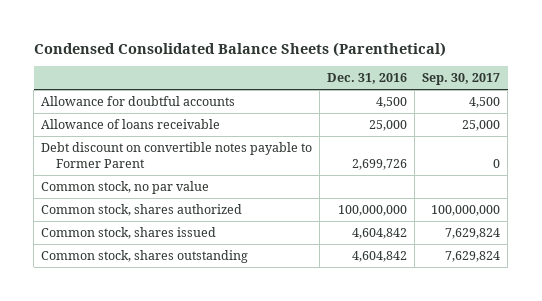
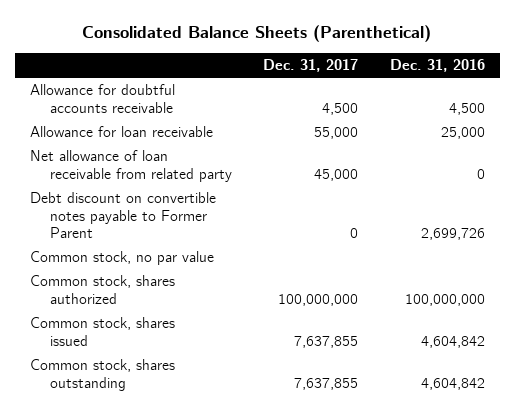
- Condensed Consolidated Balance Sheets (Parenthetical)
+ Consolidated Balance Sheets (Parenthetical)
- | Dec. 31, 2016 | Sep. 30, 2017
+ | Dec. 31, 2017 | Dec. 31, 2016
- Allowance for doubtful accounts | 4,500 | 4,500
- Allowance of loans receivable | 25,000 | 25,000
+ Allowance for doubtful accounts receivable | 4,500 | 4,500
+ Allowance for loan receivable | 55,000 | 25,000
+ Net allowance of loan receivable from related party | 45,000 | 0

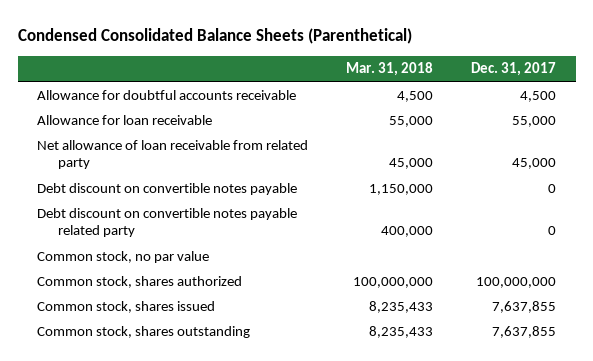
- Consolidated Balance Sheets (Parenthetical)
+ Condensed Consolidated Balance Sheets (Parenthetical)
- | Dec. 31, 2017 | Dec. 31, 2016
+ | Mar. 31, 2018 | Dec. 31, 2017
- Debt discount on convertible notes payable to Former Parent | 0 | 2,699,726
+ Debt discount on convertible notes payable | 1,150,000 | 0
+ Debt discount on convertible notes payable related party | 400,000 | 0

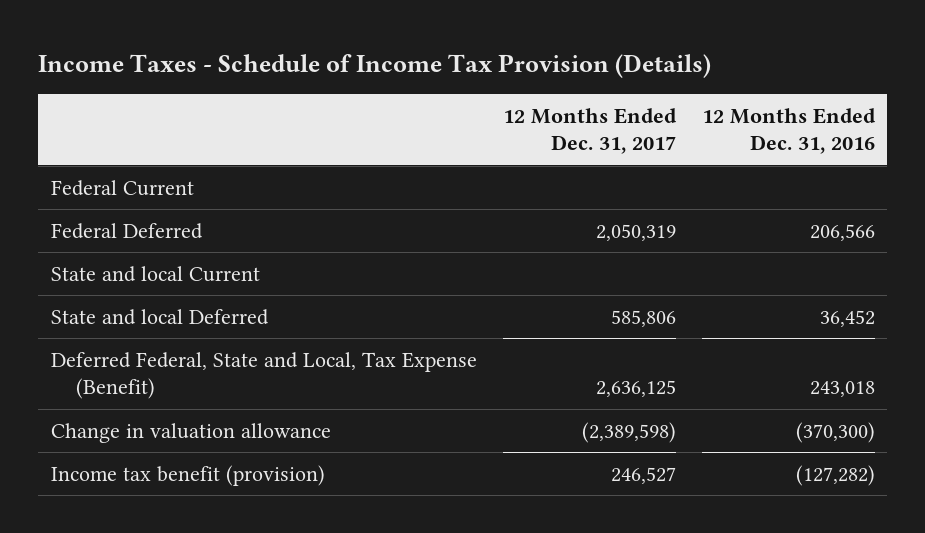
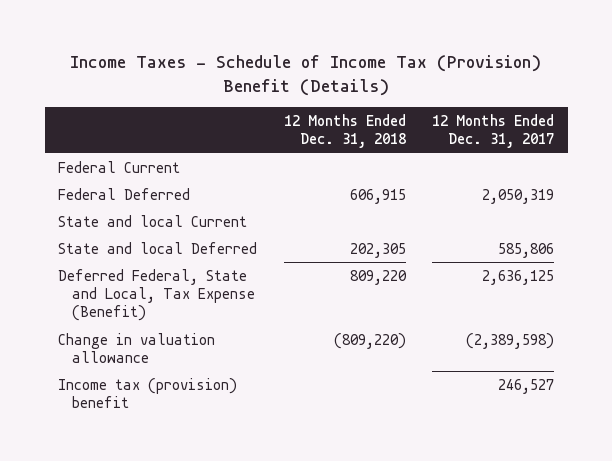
- Income Taxes - Schedule of Income Tax Provision (Details)
+ Income Taxes - Schedule of Income Tax (Provision) Benefit (Details)
- | 12 Months Ended Dec. 31, 2017 | 12 Months Ended Dec. 31, 2016
+ | 12 Months Ended Dec. 31, 2018 | 12 Months Ended Dec. 31, 2017
- Income tax benefit (provision) | 246,527 | (127,282)
+ Income tax (provision) benefit | | 246,527

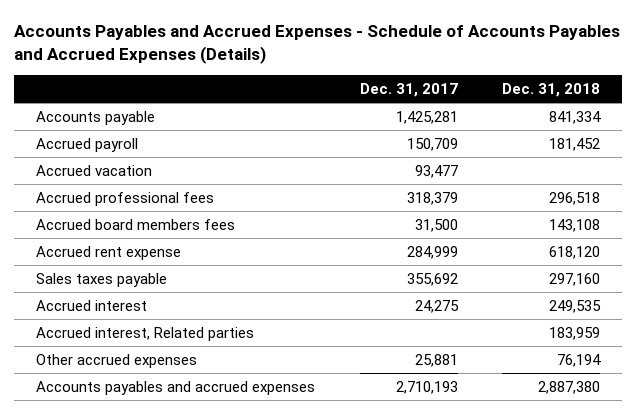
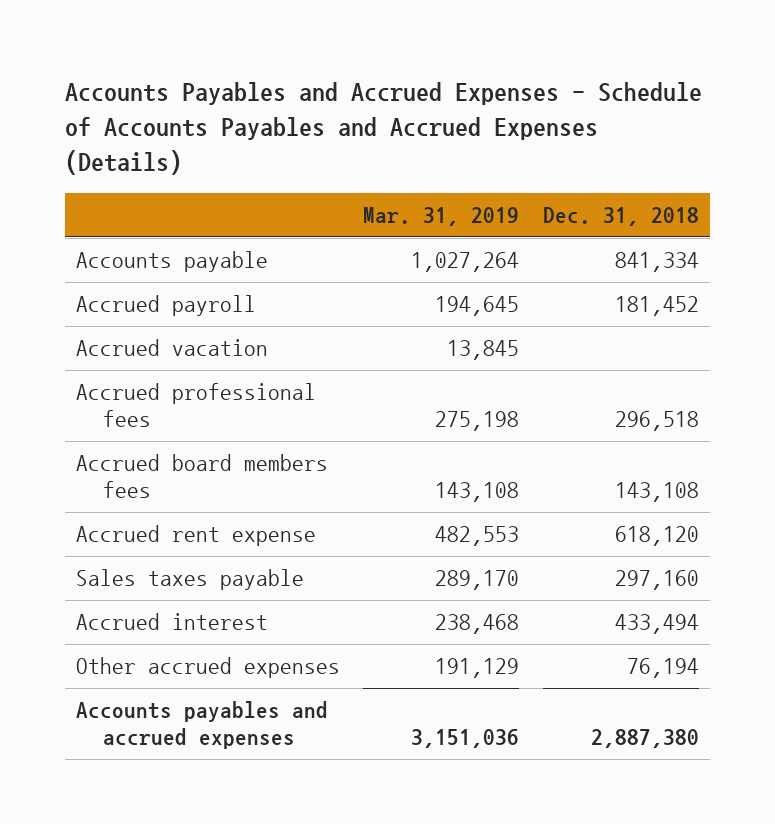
- | Dec. 31, 2017 | Dec. 31, 2018
+ | Mar. 31, 2019 | Dec. 31, 2018
- Accrued interest | 24,275 | 249,535
- Accrued interest, Related parties | | 183,959
+ Accrued interest | 238,468 | 433,494

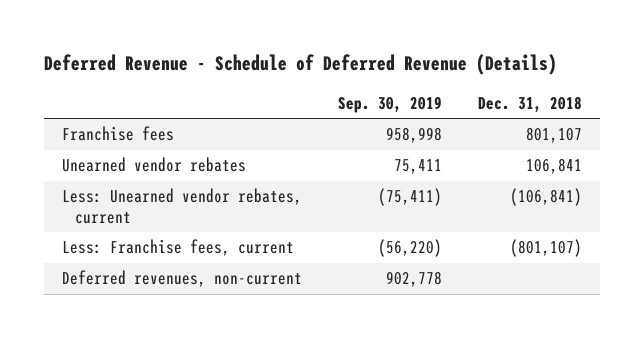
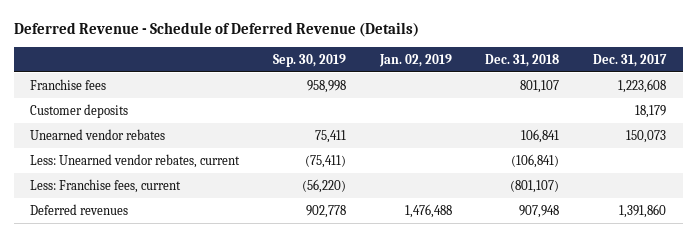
- | Sep. 30, 2019 | Dec. 31, 2018
+ | Sep. 30, 2019 | Jan. 02, 2019 | Dec. 31, 2018 | Dec. 31, 2017
+ Customer deposits | | | | 18,179
- Deferred revenues, non-current | 902,778 |
+ Deferred revenues | 902,778 | 1,476,488 | 907,948 | 1,391,860

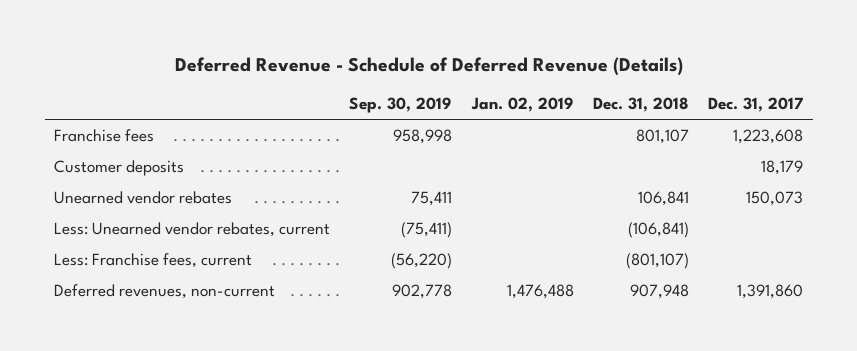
- Deferred revenues | 902,778 | 1,476,488 | 907,948 | 1,391,860
+ Deferred revenues, non-current | 902,778 | 1,476,488 | 907,948 | 1,391,860

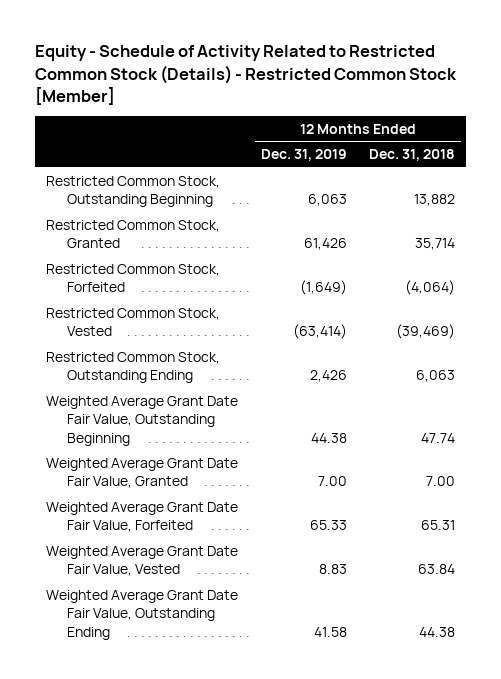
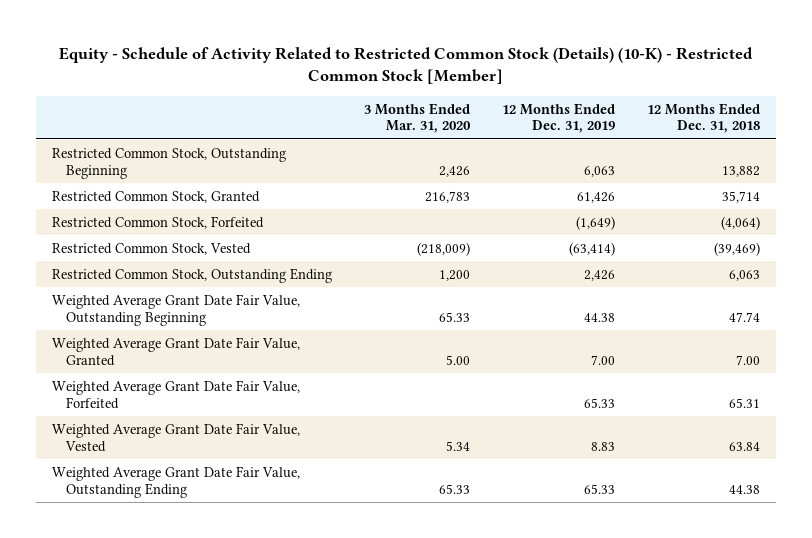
- Equity - Schedule of Activity Related to Restricted Common Stock (Details) - Restricted Common Stock [Member]
+ Equity - Schedule of Activity Related to Restricted Common Stock (Details) (10-K) - Restricted Common Stock [Member]
- | 12 Months Ended Dec. 31, 2019 | 12 Months Ended Dec. 31, 2018
+ | 3 Months Ended Mar. 31, 2020 | 12 Months Ended Dec. 31, 2019 | 12 Months Ended Dec. 31, 2018
- Weighted Average Grant Date Fair Value, Outstanding Ending | 41.58 | 44.38
+ Weighted Average Grant Date Fair Value, Outstanding Ending | 65.33 | 65.33 | 44.38

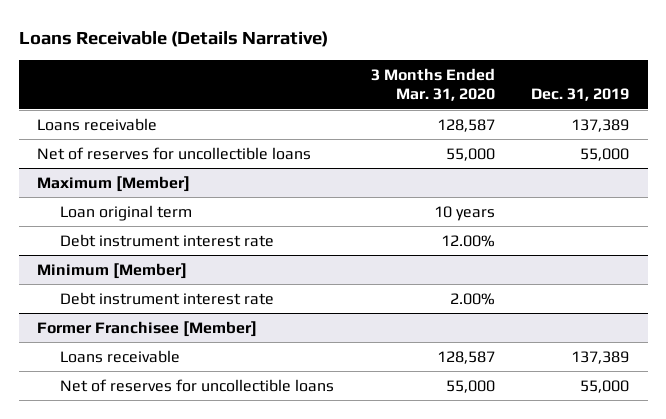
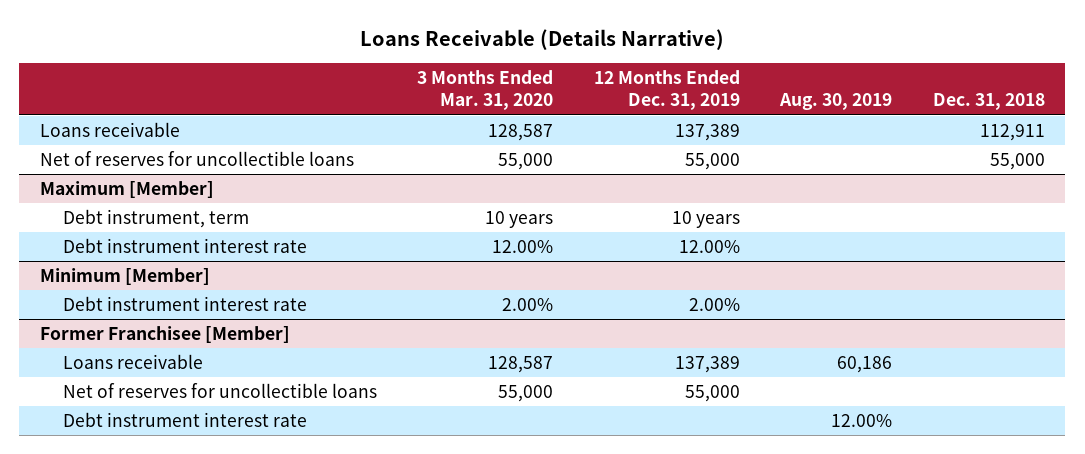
- | 3 Months Ended Mar. 31, 2020 | Dec. 31, 2019
+ | 3 Months Ended Mar. 31, 2020 | 12 Months Ended Dec. 31, 2019 | Aug. 30, 2019 | Dec. 31, 2018
@ Maximum [Member]
- Loan original term | 10 years |
+ Debt instrument, term | 10 years | 10 years | |
@ Former Franchisee [Member]
+ Debt instrument interest rate | | | 12.00% |

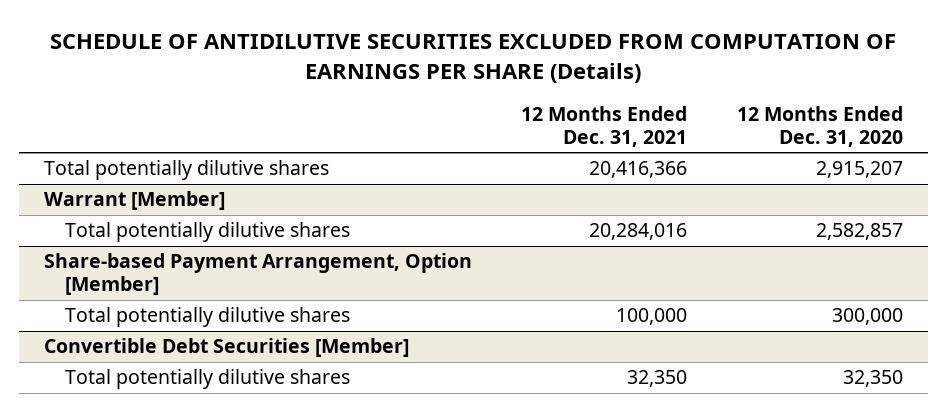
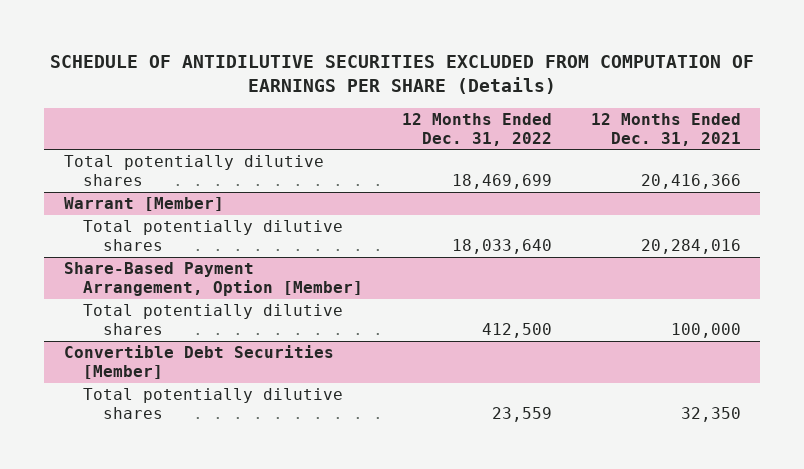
- | 12 Months Ended Dec. 31, 2021 | 12 Months Ended Dec. 31, 2020
+ | 12 Months Ended Dec. 31, 2022 | 12 Months Ended Dec. 31, 2021
- Share-based Payment Arrangement, Option [Member]
+ Share-Based Payment Arrangement, Option [Member]

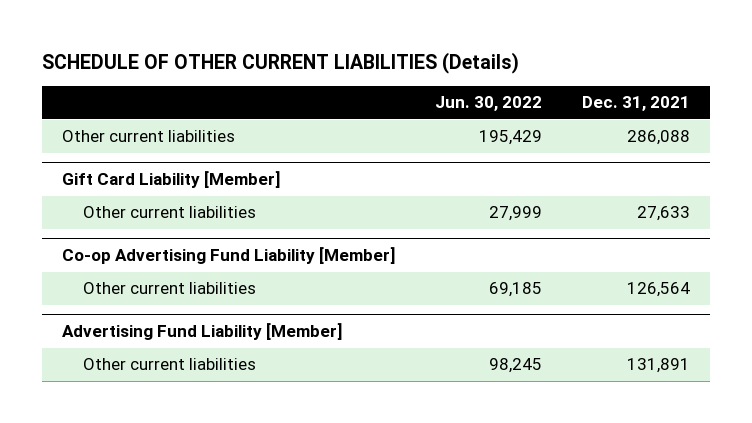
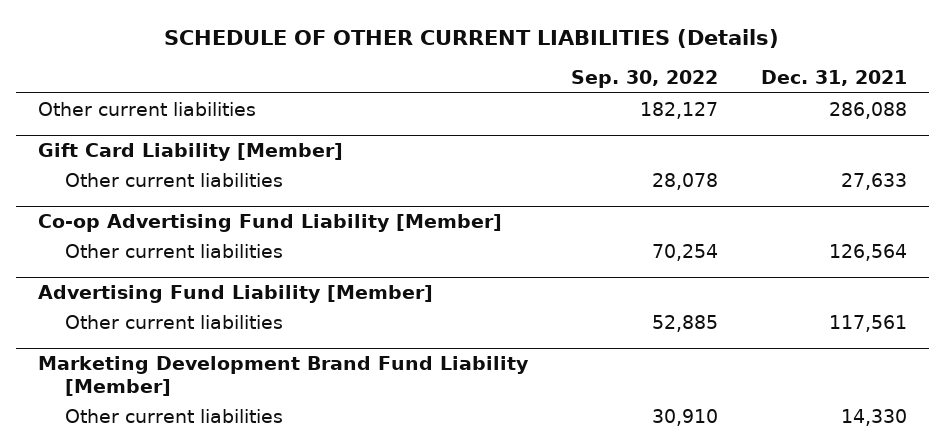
- | Jun. 30, 2022 | Dec. 31, 2021
+ | Sep. 30, 2022 | Dec. 31, 2021
@ Advertising Fund Liability [Member]
- Other current liabilities | 98,245 | 131,891
+ Other current liabilities | 52,885 | 117,561
+ Marketing Development Brand Fund Liability [Member]
+ Other current liabilities | 30,910 | 14,330

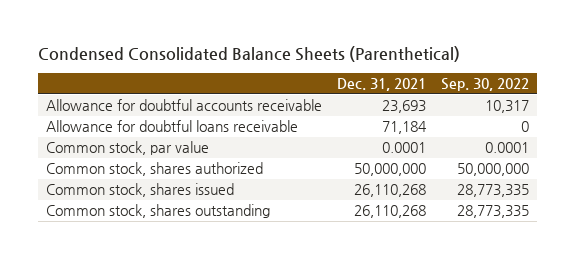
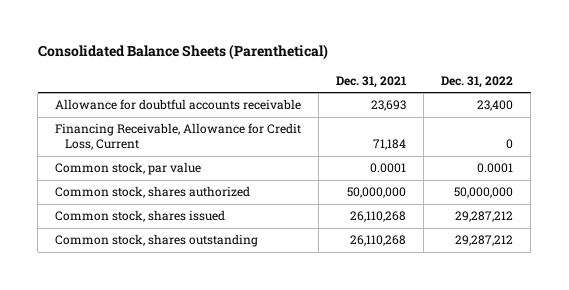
- Condensed Consolidated Balance Sheets (Parenthetical)
+ Consolidated Balance Sheets (Parenthetical)
- | Dec. 31, 2021 | Sep. 30, 2022
+ | Dec. 31, 2021 | Dec. 31, 2022
- Allowance for doubtful loans receivable | 71,184 | 0
+ Financing Receivable, Allowance for Credit Loss, Current | 71,184 | 0

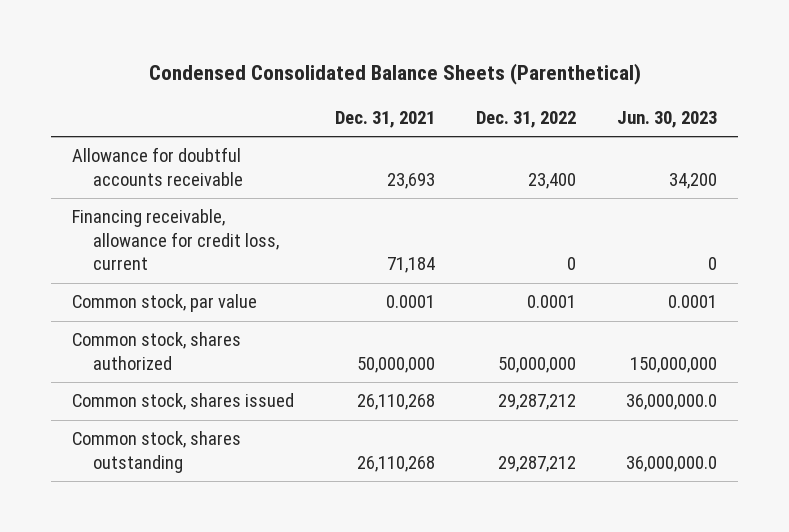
- Consolidated Balance Sheets (Parenthetical)
+ Condensed Consolidated Balance Sheets (Parenthetical)
- | Dec. 31, 2021 | Dec. 31, 2022
+ | Dec. 31, 2021 | Dec. 31, 2022 | Jun. 30, 2023
- Financing Receivable, Allowance for Credit Loss, Current | 71,184 | 0
+ Financing receivable, allowance for credit loss, current | 71,184 | 0 | 0

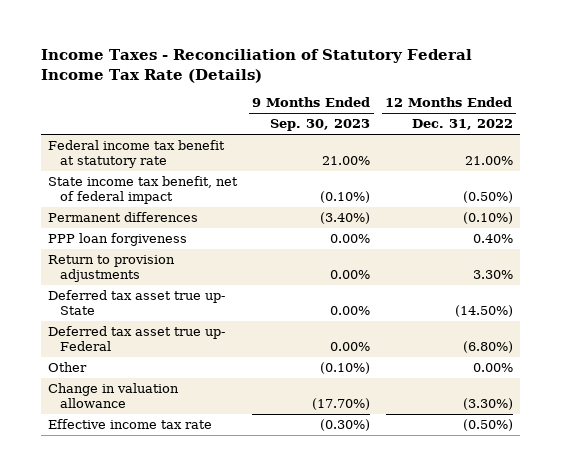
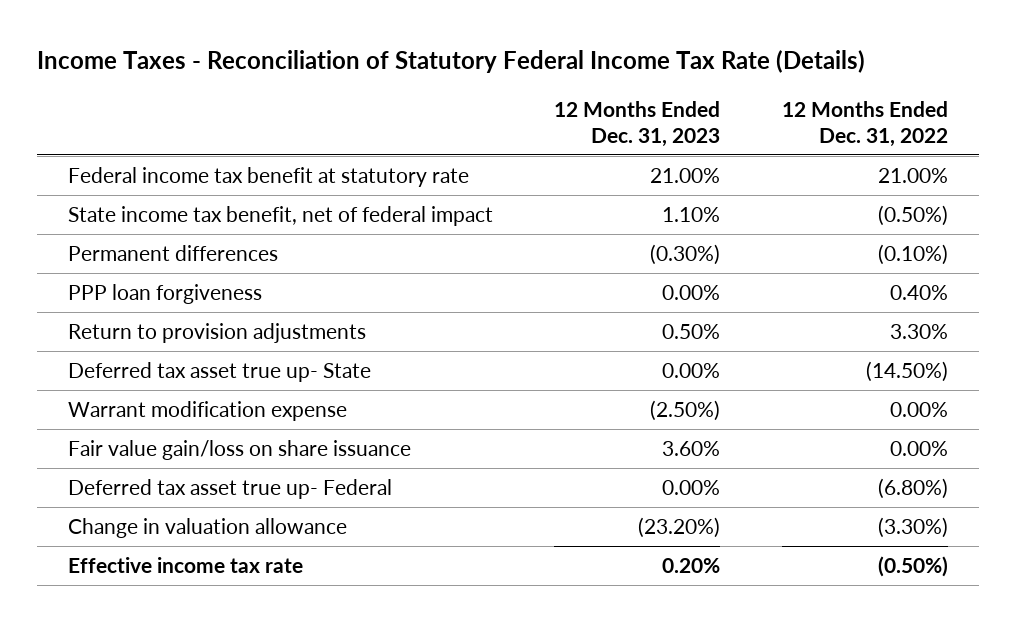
- | 9 Months Ended Sep. 30, 2023 | 12 Months Ended Dec. 31, 2022
+ | 12 Months Ended Dec. 31, 2023 | 12 Months Ended Dec. 31, 2022
+ Warrant modification expense | (2.50%) | 0.00%
+ Fair value gain/loss on share issuance | 3.60% | 0.00%
- Other | (0.10%) | 0.00%

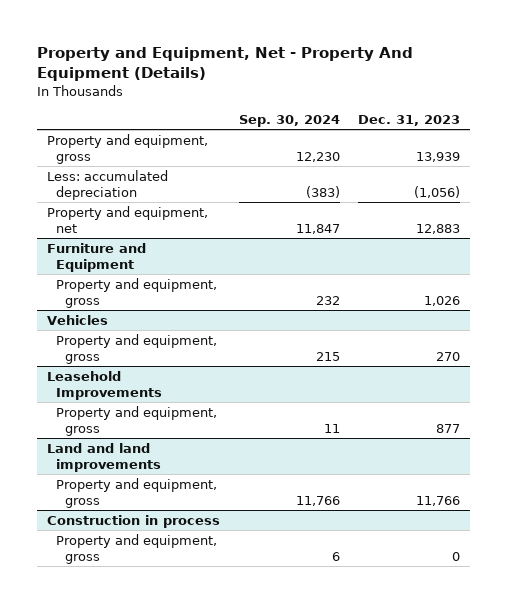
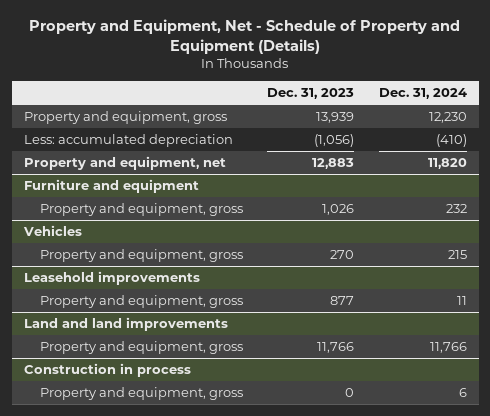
- Property and Equipment, Net - Property And Equipment (Details)
+ Property and Equipment, Net - Schedule of Property and Equipment (Details)
- | Sep. 30, 2024 | Dec. 31, 2023
+ | Dec. 31, 2023 | Dec. 31, 2024
- Furniture and Equipment
+ Furniture and equipment
- Leasehold Improvements
+ Leasehold improvements

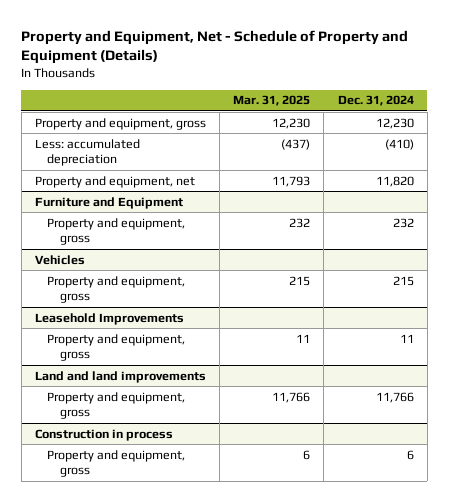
- | Dec. 31, 2023 | Dec. 31, 2024
+ | Mar. 31, 2025 | Dec. 31, 2024
- Furniture and equipment
+ Furniture and Equipment
- Leasehold improvements
+ Leasehold Improvements

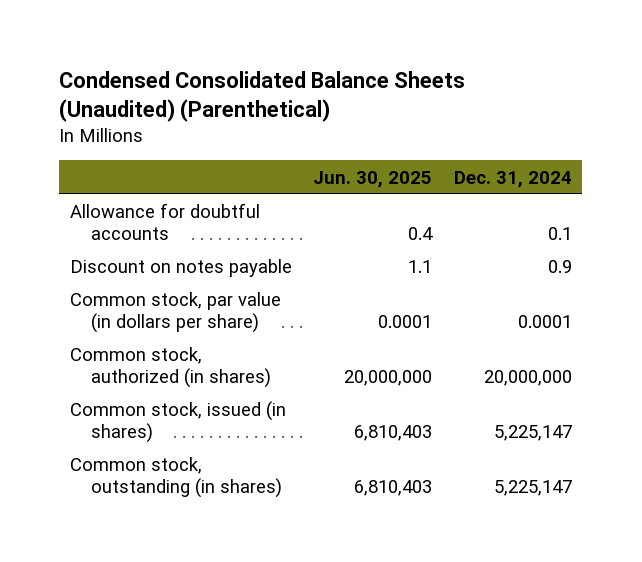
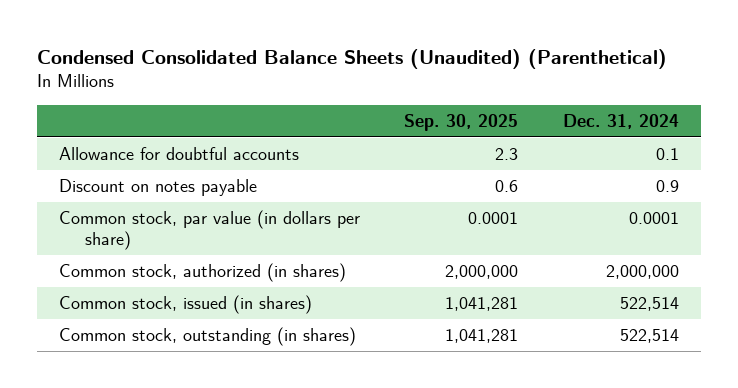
- | Jun. 30, 2025 | Dec. 31, 2024
+ | Sep. 30, 2025 | Dec. 31, 2024
- Common stock, authorized (in shares) | 20,000,000 | 20,000,000
- Common stock, issued (in shares) | 6,810,403 | 5,225,147
- Common stock, outstanding (in shares) | 6,810,403 | 5,225,147
+ Common stock, authorized (in shares) | 2,000,000 | 2,000,000
+ Common stock, issued (in shares) | 1,041,281 | 522,514
+ Common stock, outstanding (in shares) | 1,041,281 | 522,514

